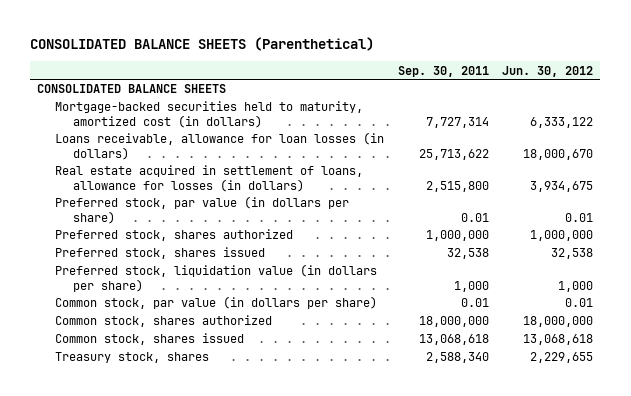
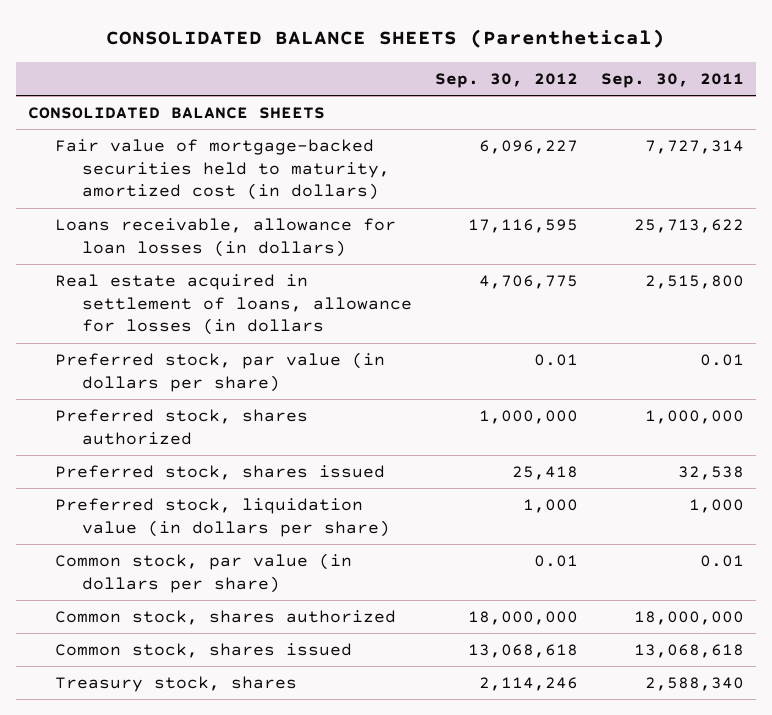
- | Sep. 30, 2011 | Jun. 30, 2012
+ | Sep. 30, 2012 | Sep. 30, 2011
- Mortgage-backed securities held to maturity, amortized cost (in dollars) | 7,727,314 | 6,333,122
+ Fair value of mortgage-backed securities held to maturity, amortized cost (in dollars) | 6,096,227 | 7,727,314
- Real estate acquired in settlement of loans, allowance for losses (in dollars) | 2,515,800 | 3,934,675
+ Real estate acquired in settlement of loans, allowance for losses (in dollars | 4,706,775 | 2,515,800

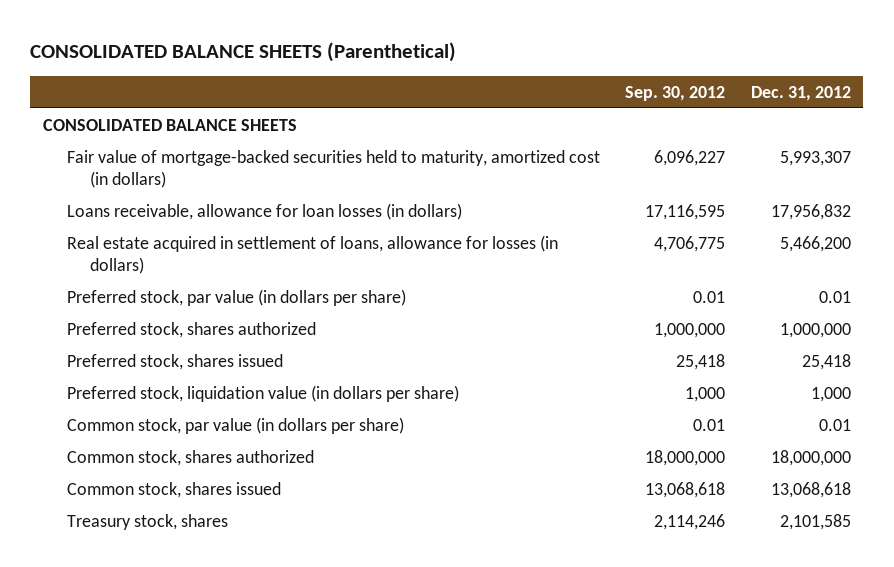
- | Sep. 30, 2012 | Sep. 30, 2011
+ | Sep. 30, 2012 | Dec. 31, 2012
- Real estate acquired in settlement of loans, allowance for losses (in dollars | 4,706,775 | 2,515,800
+ Real estate acquired in settlement of loans, allowance for losses (in dollars) | 4,706,775 | 5,466,200

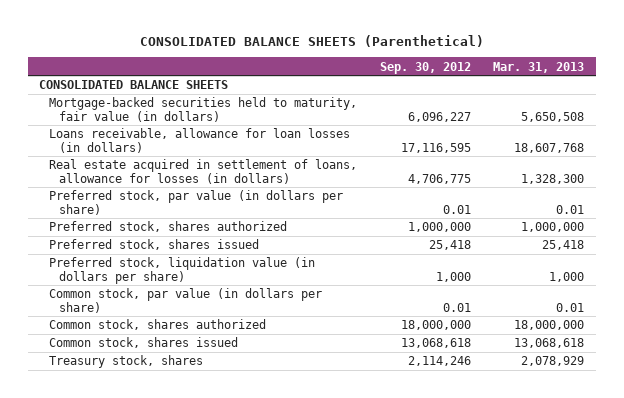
- | Sep. 30, 2012 | Dec. 31, 2012
+ | Sep. 30, 2012 | Mar. 31, 2013
- Fair value of mortgage-backed securities held to maturity, amortized cost (in dollars) | 6,096,227 | 5,993,307
+ Mortgage-backed securities held to maturity, fair value (in dollars) | 6,096,227 | 5,650,508

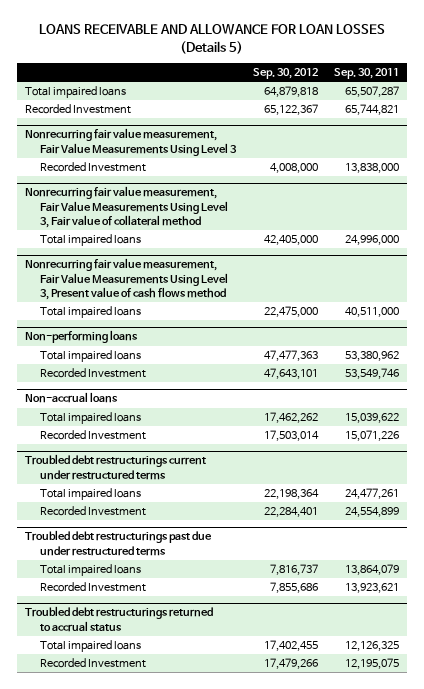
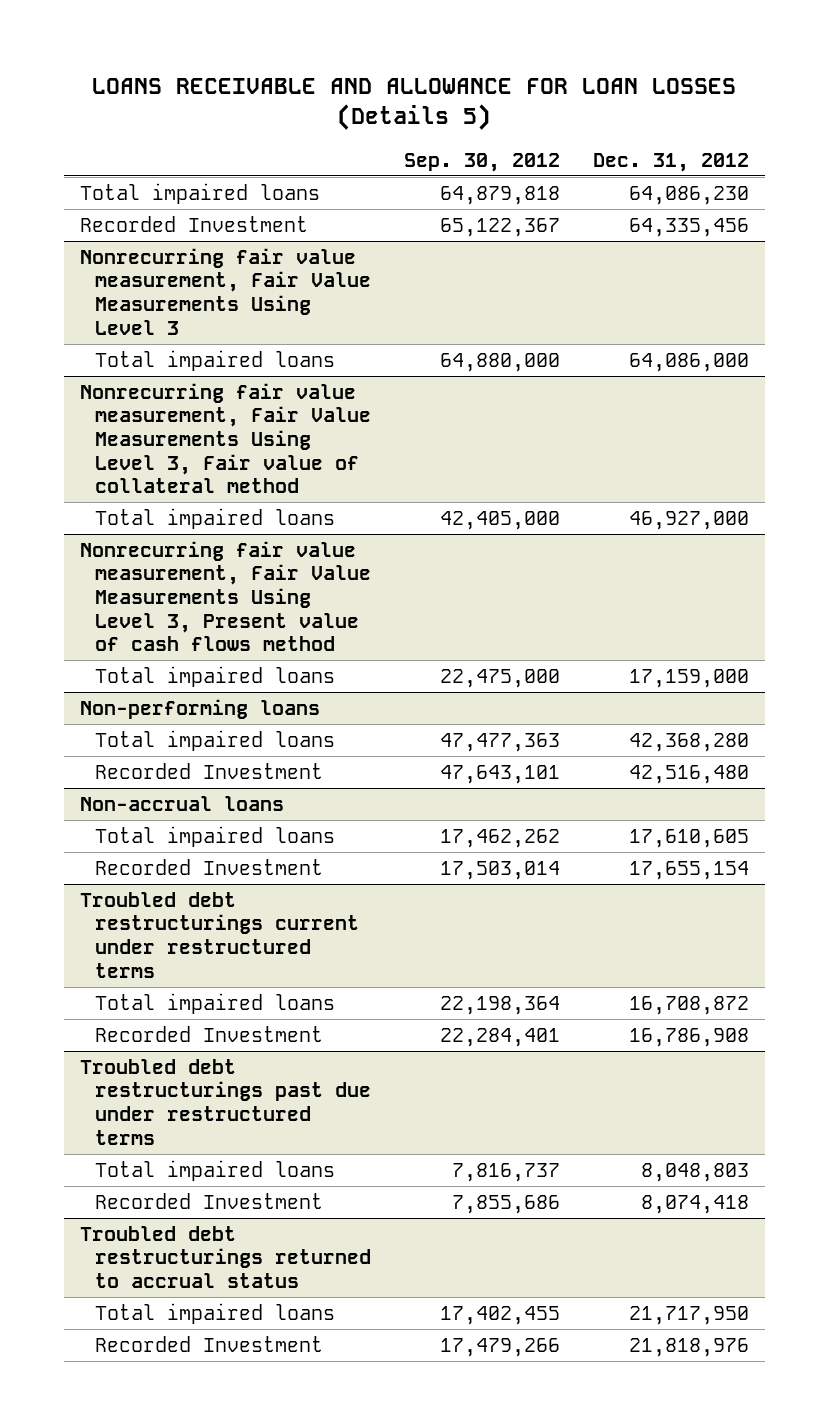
- | Sep. 30, 2012 | Sep. 30, 2011
+ | Sep. 30, 2012 | Dec. 31, 2012
@ Nonrecurring fair value measurement, Fair Value Measurements Using Level 3
- Recorded Investment | 4,008,000 | 13,838,000
+ Total impaired loans | 64,880,000 | 64,086,000

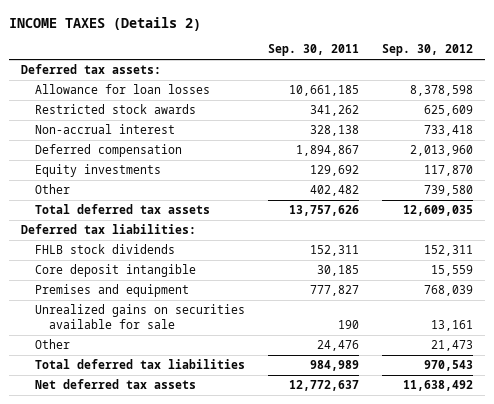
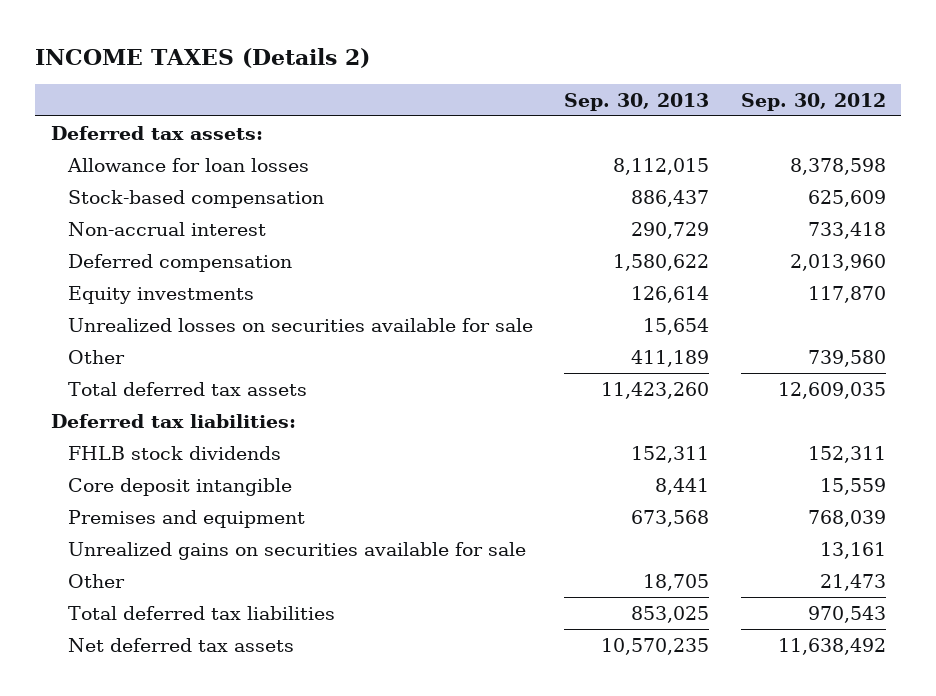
- | Sep. 30, 2011 | Sep. 30, 2012
+ | Sep. 30, 2013 | Sep. 30, 2012
- Restricted stock awards | 341,262 | 625,609
+ Stock-based compensation | 886,437 | 625,609
+ Unrealized losses on securities available for sale | 15,654 |

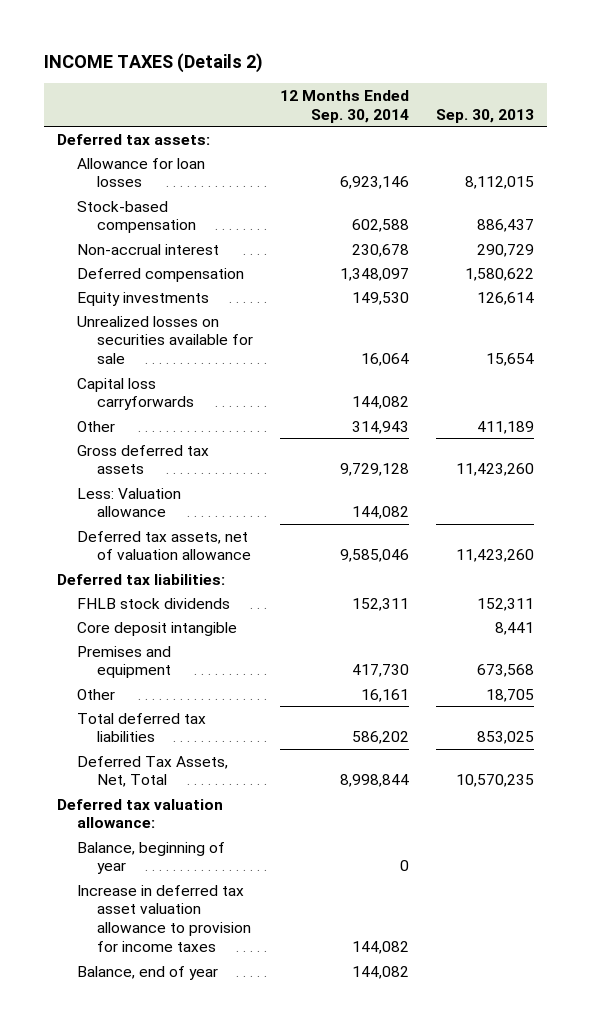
- | Sep. 30, 2013 | Sep. 30, 2012
+ | 12 Months Ended Sep. 30, 2014 | Sep. 30, 2013
+ Capital loss carryforwards | 144,082 |
- Total deferred tax assets | 11,423,260 | 12,609,035
+ Gross deferred tax assets | 9,729,128 | 11,423,260
+ Less: Valuation allowance | 144,082 |
+ Deferred tax assets, net of valuation allowance | 9,585,046 | 11,423,260
- Unrealized gains on securities available for sale | | 13,161
- Net deferred tax assets | 10,570,235 | 11,638,492
+ Deferred Tax Assets, Net, Total | 8,998,844 | 10,570,235
+ Deferred tax valuation allowance:
+ Balance, beginning of year | 0 |
+ Increase in deferred tax asset valuation allowance to provision for income taxes | 144,082 |
+ Balance, end of year | 144,082 |

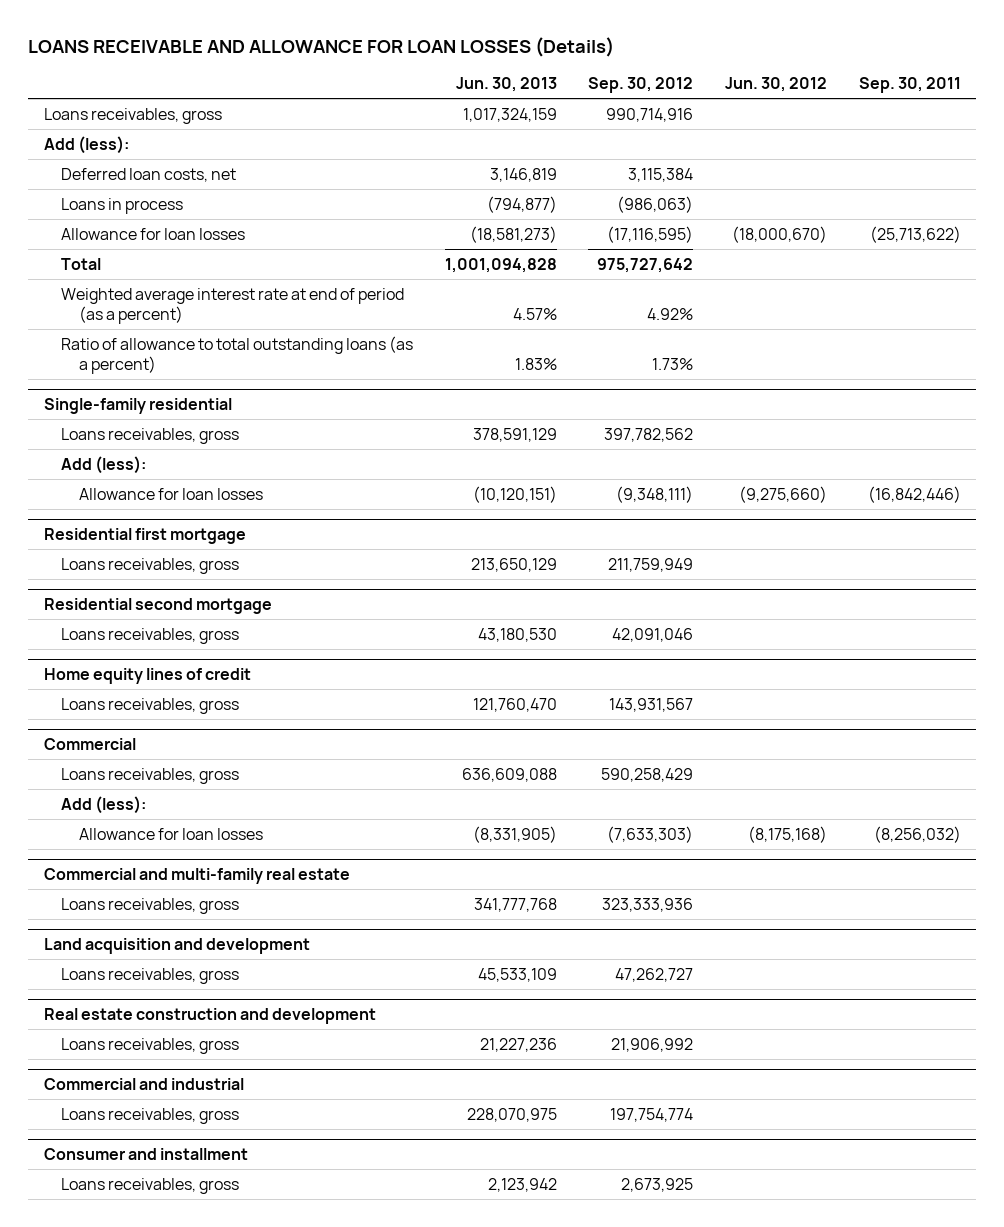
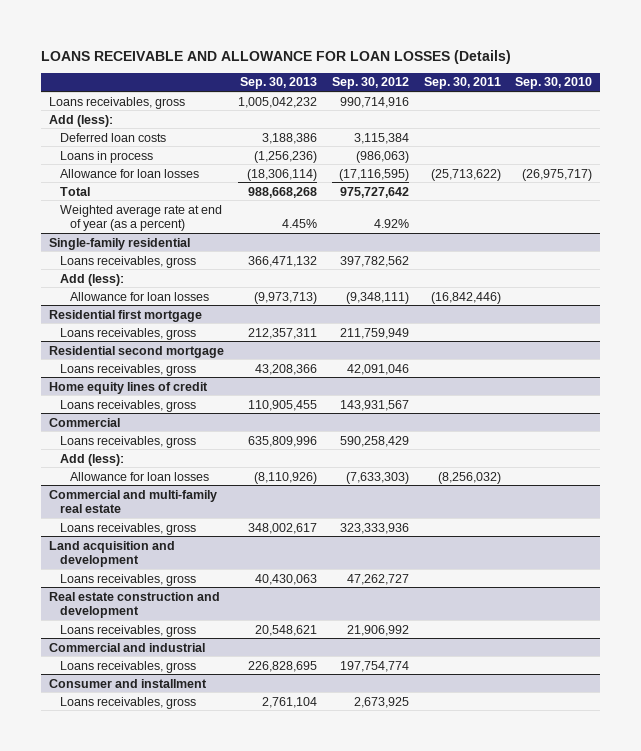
- | Jun. 30, 2013 | Sep. 30, 2012 | Jun. 30, 2012 | Sep. 30, 2011
+ | Sep. 30, 2013 | Sep. 30, 2012 | Sep. 30, 2011 | Sep. 30, 2010
- Deferred loan costs, net | 3,146,819 | 3,115,384 | |
+ Deferred loan costs | 3,188,386 | 3,115,384 | |
- Weighted average interest rate at end of period (as a percent) | 4.57% | 4.92% | |
- Ratio of allowance to total outstanding loans (as a percent) | 1.83% | 1.73% | |
+ Weighted average rate at end of year (as a percent) | 4.45% | 4.92% | |

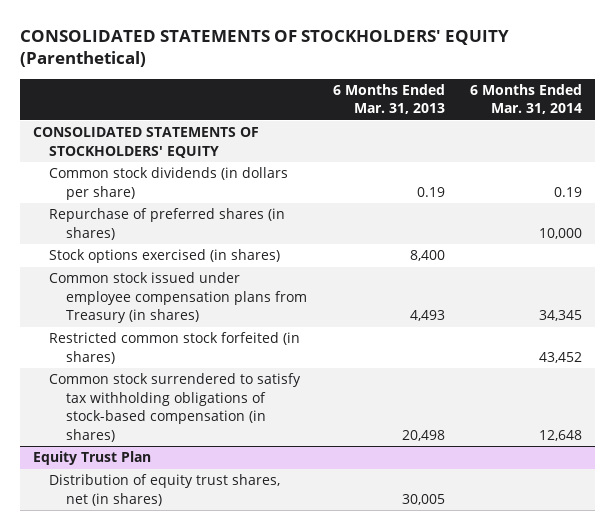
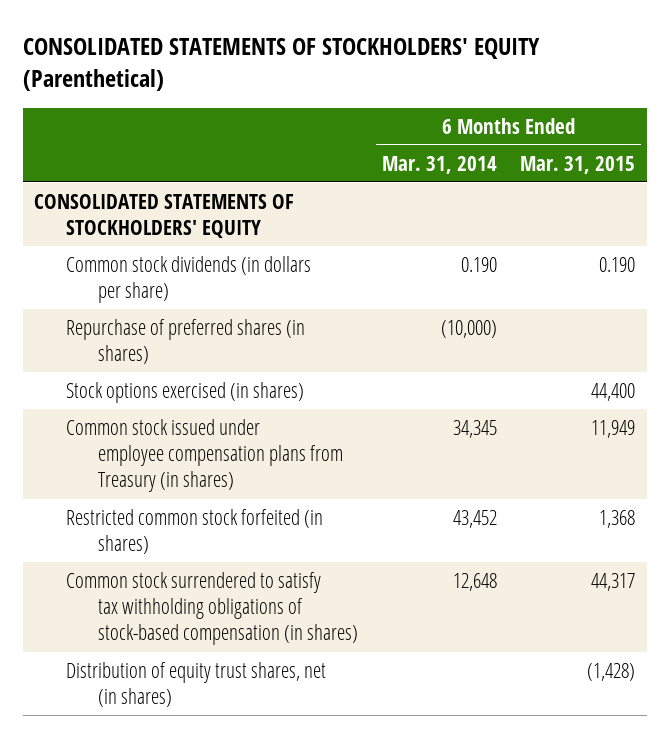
- | 6 Months Ended Mar. 31, 2013 | 6 Months Ended Mar. 31, 2014
+ | 6 Months Ended Mar. 31, 2014 | 6 Months Ended Mar. 31, 2015
- Common stock dividends (in dollars per share) | 0.19 | 0.19
- Repurchase of preferred shares (in shares) | | 10,000
+ Common stock dividends (in dollars per share) | 0.190 | 0.190
+ Repurchase of preferred shares (in shares) | (10,000) |
- Equity Trust Plan

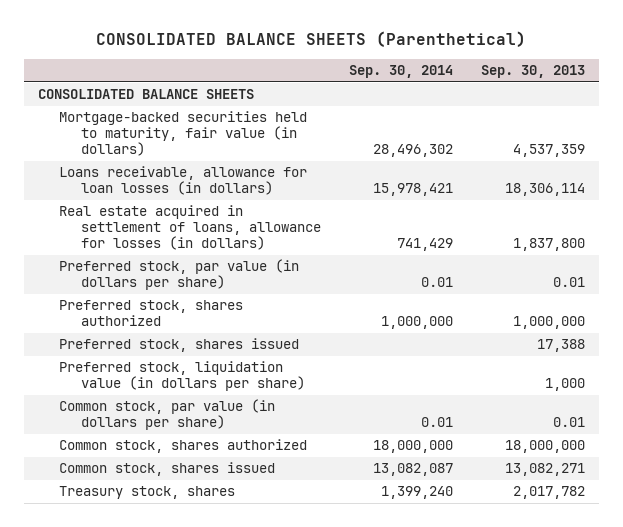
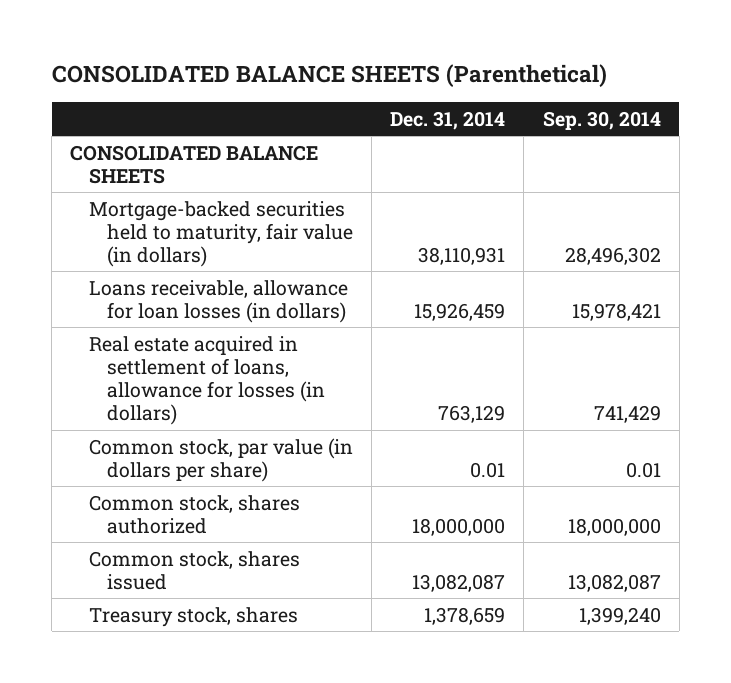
- | Sep. 30, 2014 | Sep. 30, 2013
+ | Dec. 31, 2014 | Sep. 30, 2014
- Preferred stock, par value (in dollars per share) | 0.01 | 0.01
- Preferred stock, shares authorized | 1,000,000 | 1,000,000
- Preferred stock, shares issued | | 17,388
- Preferred stock, liquidation value (in dollars per share) | | 1,000

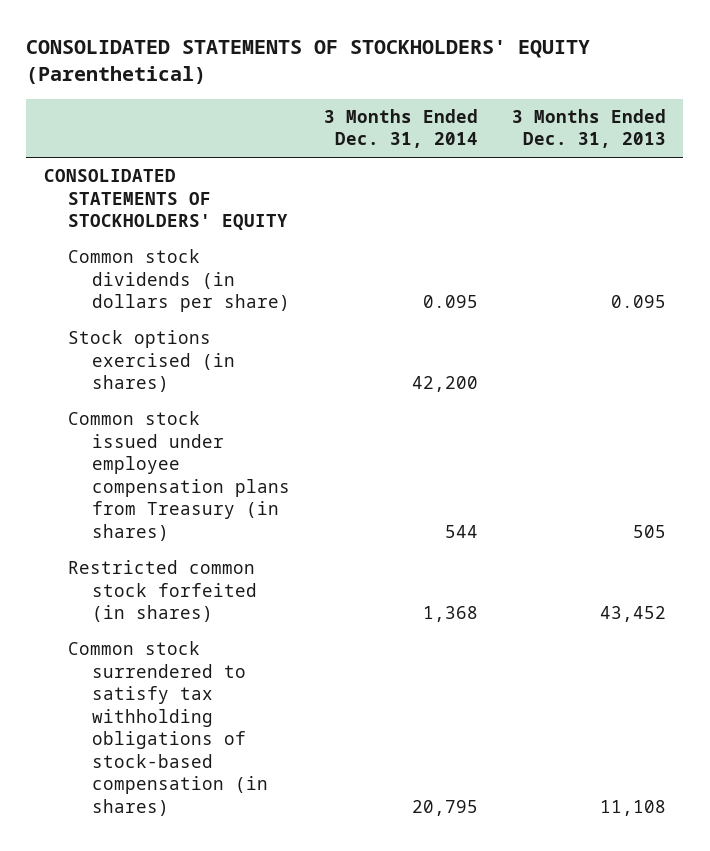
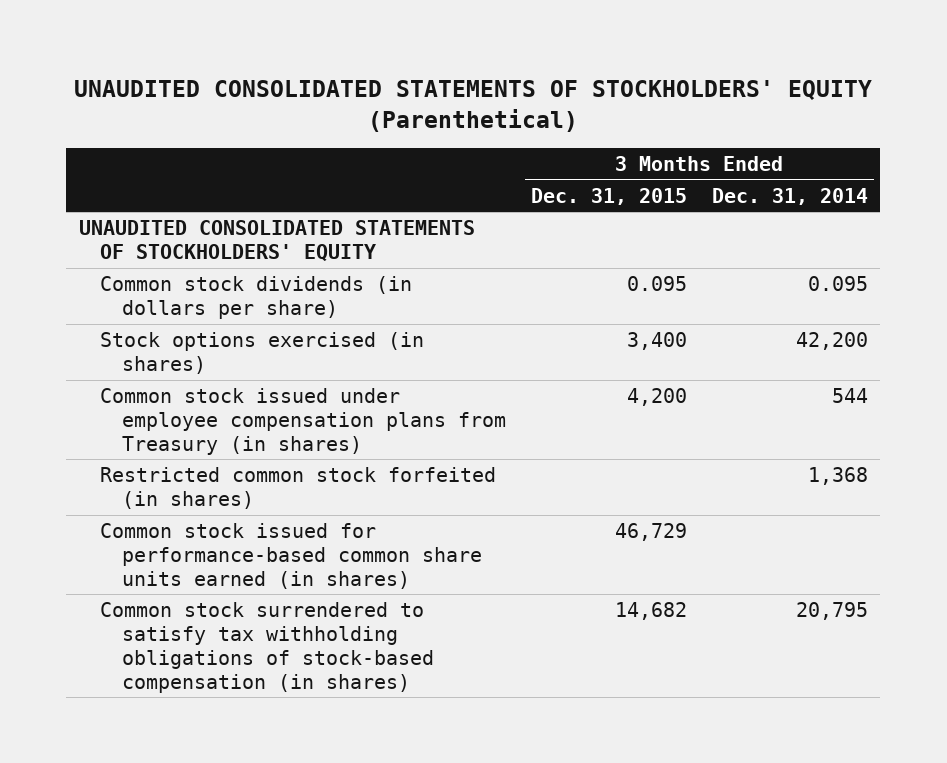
- CONSOLIDATED STATEMENTS OF STOCKHOLDERS' EQUITY (Parenthetical)
+ UNAUDITED CONSOLIDATED STATEMENTS OF STOCKHOLDERS' EQUITY (Parenthetical)
- | 3 Months Ended Dec. 31, 2014 | 3 Months Ended Dec. 31, 2013
+ | 3 Months Ended Dec. 31, 2015 | 3 Months Ended Dec. 31, 2014
- CONSOLIDATED STATEMENTS OF STOCKHOLDERS' EQUITY
+ UNAUDITED CONSOLIDATED STATEMENTS OF STOCKHOLDERS' EQUITY
+ Common stock issued for performance-based common share units earned (in shares) | 46,729 |

